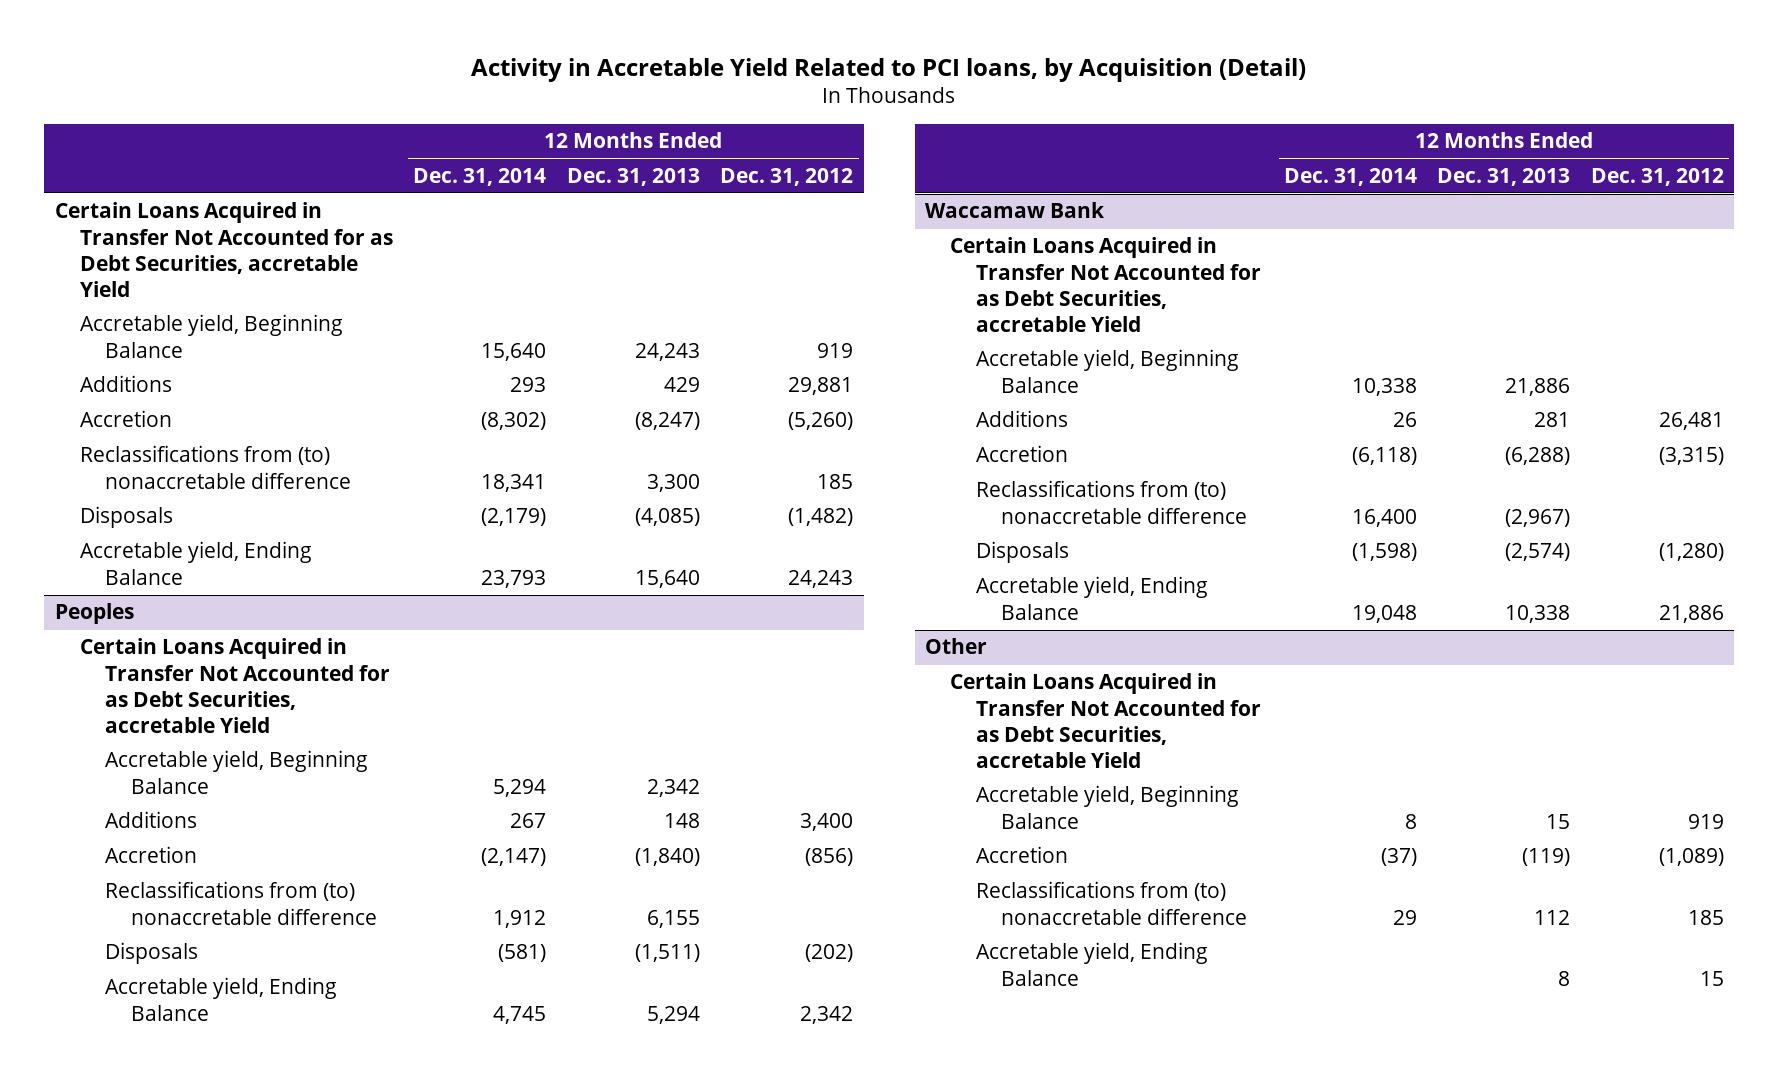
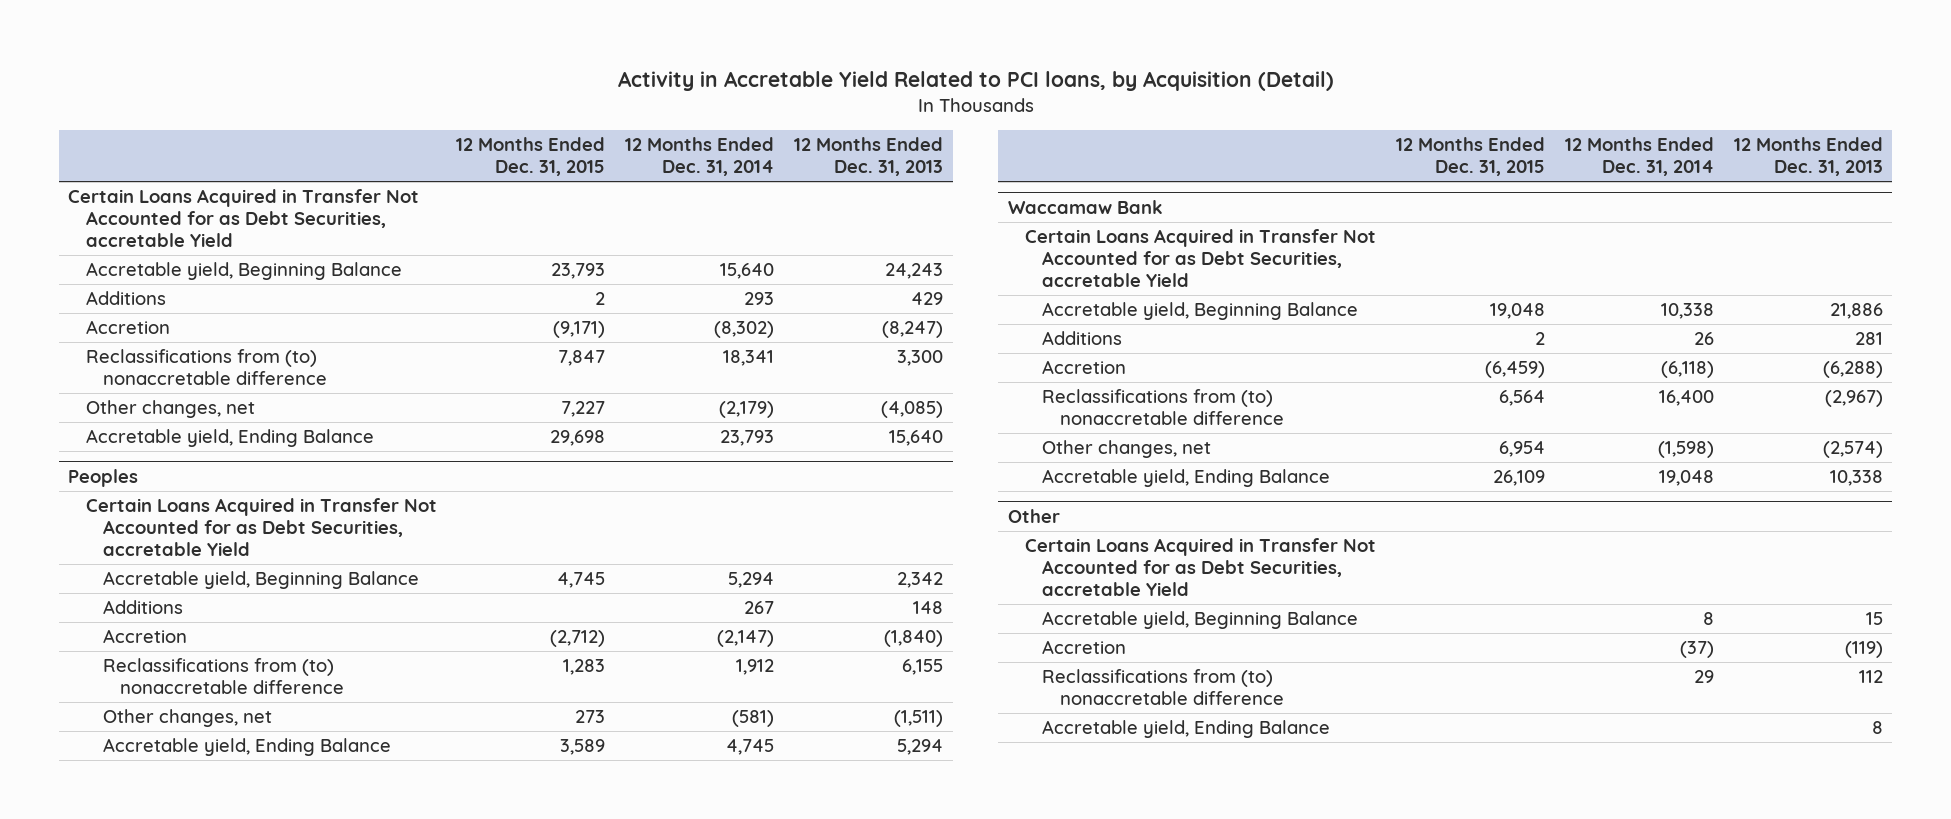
- | 12 Months Ended Dec. 31, 2014 | 12 Months Ended Dec. 31, 2013 | 12 Months Ended Dec. 31, 2012
+ | 12 Months Ended Dec. 31, 2015 | 12 Months Ended Dec. 31, 2014 | 12 Months Ended Dec. 31, 2013
- Disposals | (2,179) | (4,085) | (1,482)
+ Other changes, net | 7,227 | (2,179) | (4,085)
@ Peoples
- Disposals | (581) | (1,511) | (202)
+ Other changes, net | 273 | (581) | (1,511)
@ Waccamaw Bank
- Disposals | (1,598) | (2,574) | (1,280)
+ Other changes, net | 6,954 | (1,598) | (2,574)

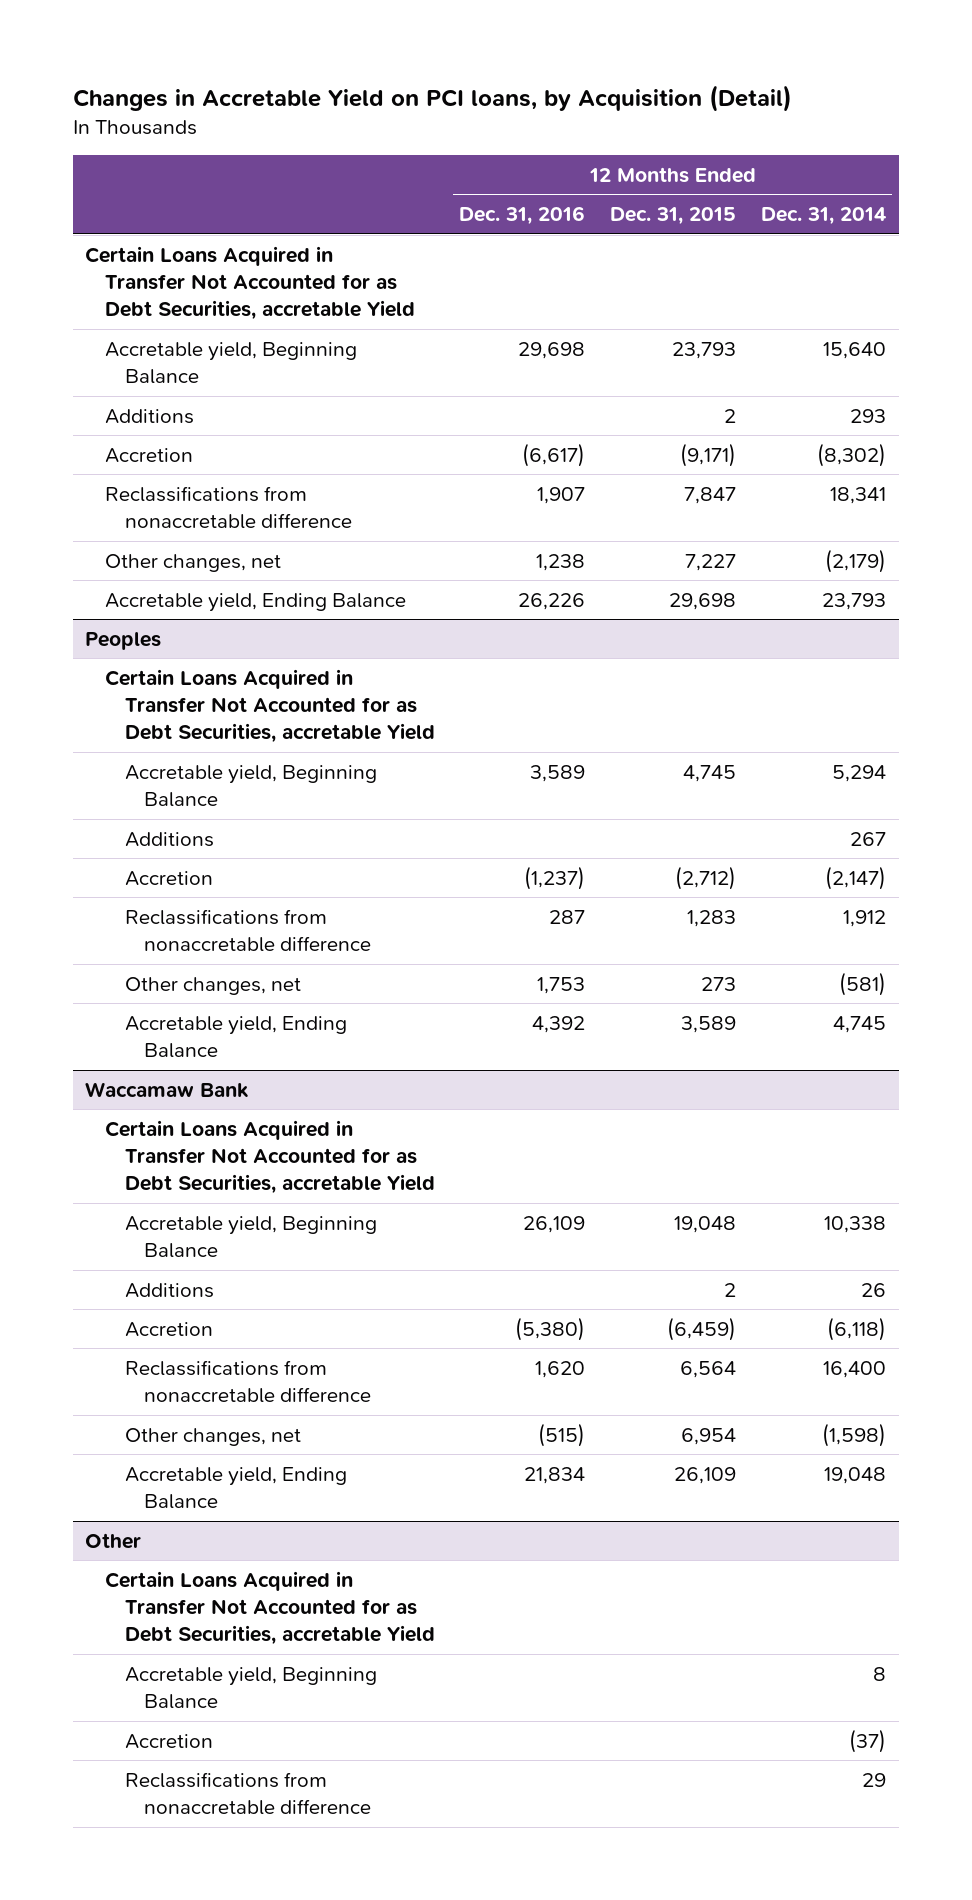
- Activity in Accretable Yield Related to PCI loans, by Acquisition (Detail)
+ Changes in Accretable Yield on PCI loans, by Acquisition (Detail)
- | 12 Months Ended Dec. 31, 2015 | 12 Months Ended Dec. 31, 2014 | 12 Months Ended Dec. 31, 2013
+ | 12 Months Ended Dec. 31, 2016 | 12 Months Ended Dec. 31, 2015 | 12 Months Ended Dec. 31, 2014
- Reclassifications from (to) nonaccretable difference | 7,847 | 18,341 | 3,300
+ Reclassifications from nonaccretable difference | 1,907 | 7,847 | 18,341
@ Peoples
- Reclassifications from (to) nonaccretable difference | 1,283 | 1,912 | 6,155
+ Reclassifications from nonaccretable difference | 287 | 1,283 | 1,912
@ Waccamaw Bank
- Reclassifications from (to) nonaccretable difference | 6,564 | 16,400 | (2,967)
+ Reclassifications from nonaccretable difference | 1,620 | 6,564 | 16,400
@ Other
- Reclassifications from (to) nonaccretable difference | | 29 | 112
- Accretable yield, Ending Balance | | | 8
+ Reclassifications from nonaccretable difference | | | 29

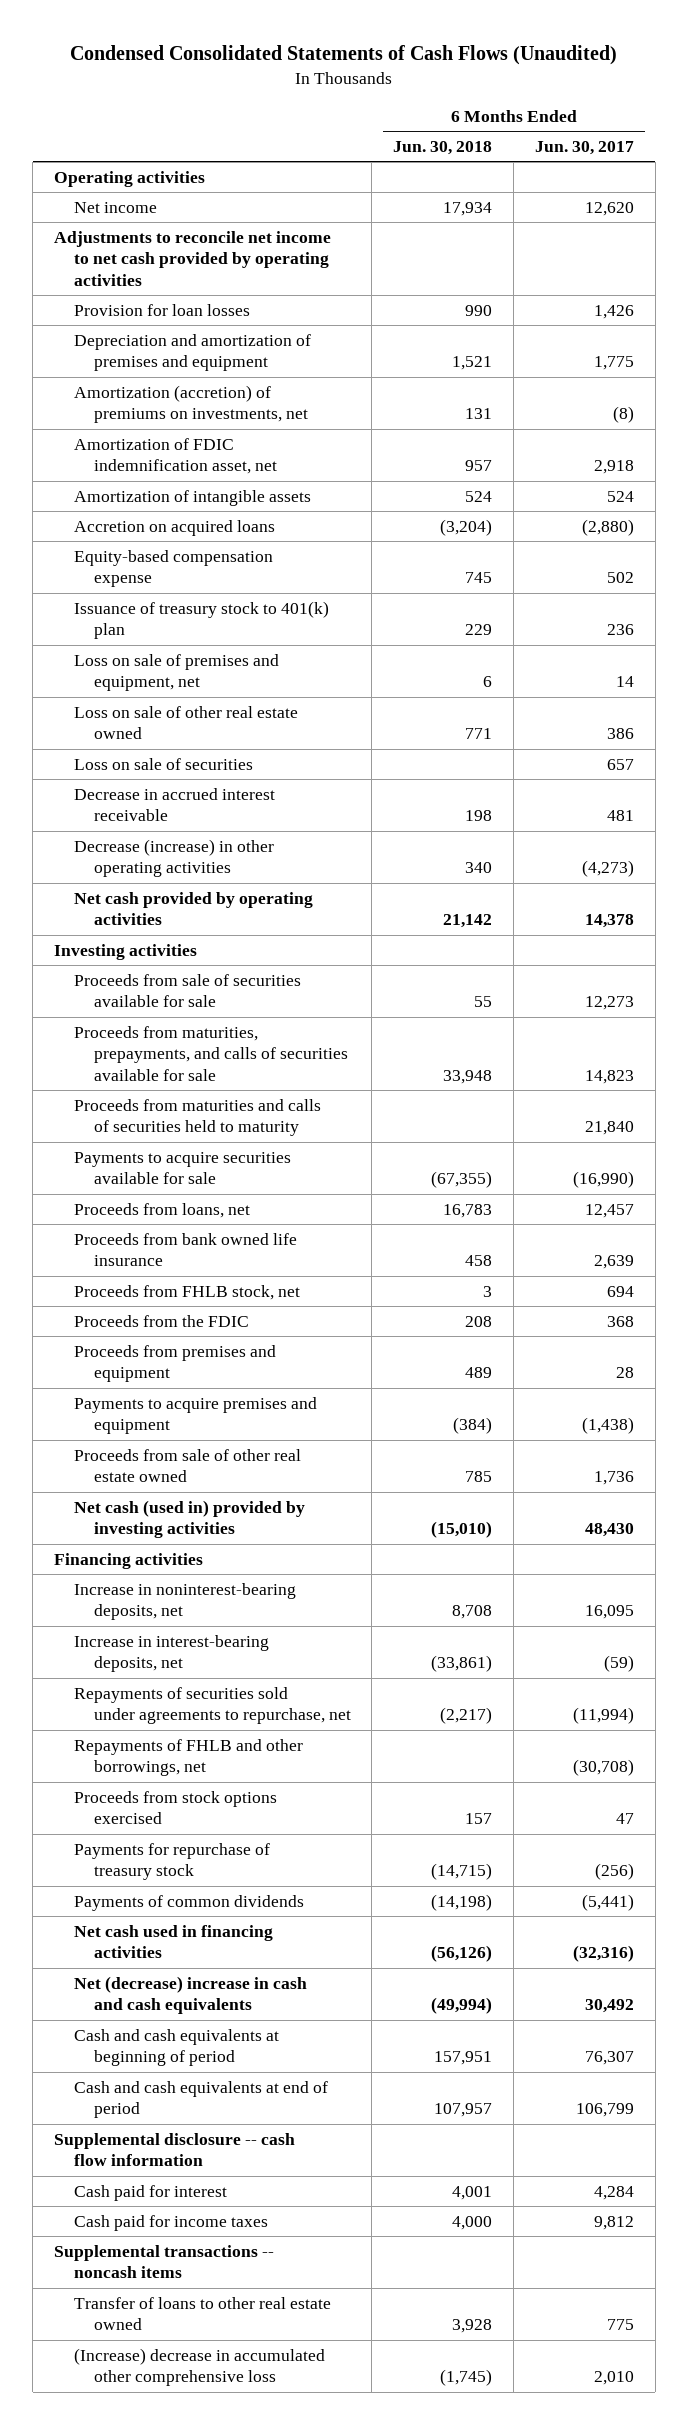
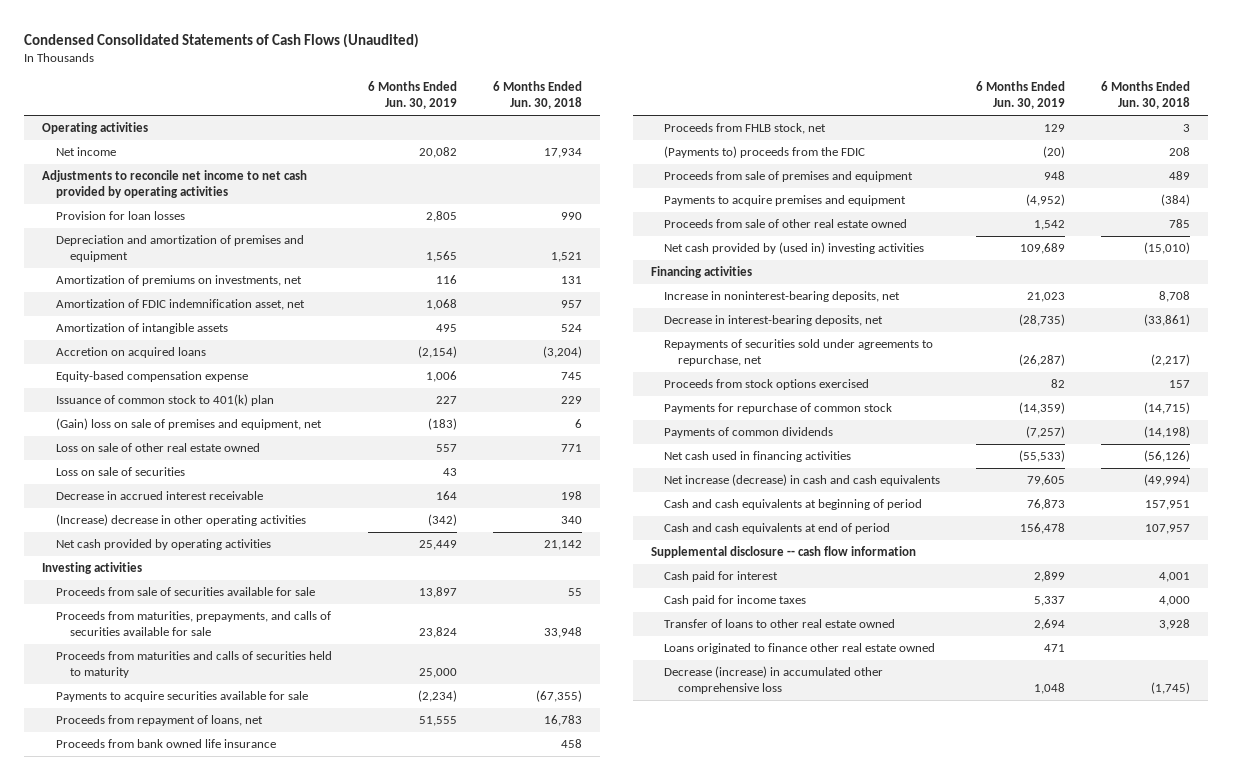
- | 6 Months Ended Jun. 30, 2018 | 6 Months Ended Jun. 30, 2017
+ | 6 Months Ended Jun. 30, 2019 | 6 Months Ended Jun. 30, 2018
- Amortization (accretion) of premiums on investments, net | 131 | (8)
+ Amortization of premiums on investments, net | 116 | 131
- Issuance of treasury stock to 401(k) plan | 229 | 236
- Loss on sale of premises and equipment, net | 6 | 14
+ Issuance of common stock to 401(k) plan | 227 | 229
+ (Gain) loss on sale of premises and equipment, net | (183) | 6
- Decrease (increase) in other operating activities | 340 | (4,273)
+ (Increase) decrease in other operating activities | (342) | 340
- Proceeds from loans, net | 16,783 | 12,457
+ Proceeds from repayment of loans, net | 51,555 | 16,783
- Proceeds from the FDIC | 208 | 368
- Proceeds from premises and equipment | 489 | 28
+ (Payments to) proceeds from the FDIC | (20) | 208
+ Proceeds from sale of premises and equipment | 948 | 489
- Net cash (used in) provided by investing activities | (15,010) | 48,430
+ Net cash provided by (used in) investing activities | 109,689 | (15,010)
- Increase in interest-bearing deposits, net | (33,861) | (59)
+ Decrease in interest-bearing deposits, net | (28,735) | (33,861)
- Repayments of FHLB and other borrowings, net | | (30,708)
- Payments for repurchase of treasury stock | (14,715) | (256)
+ Payments for repurchase of common stock | (14,359) | (14,715)
- Net (decrease) increase in cash and cash equivalents | (49,994) | 30,492
+ Net increase (decrease) in cash and cash equivalents | 79,605 | (49,994)
- Supplemental transactions -- noncash items
- (Increase) decrease in accumulated other comprehensive loss | (1,745) | 2,010
+ Loans originated to finance other real estate owned | 471 |
+ Decrease (increase) in accumulated other comprehensive loss | 1,048 | (1,745)

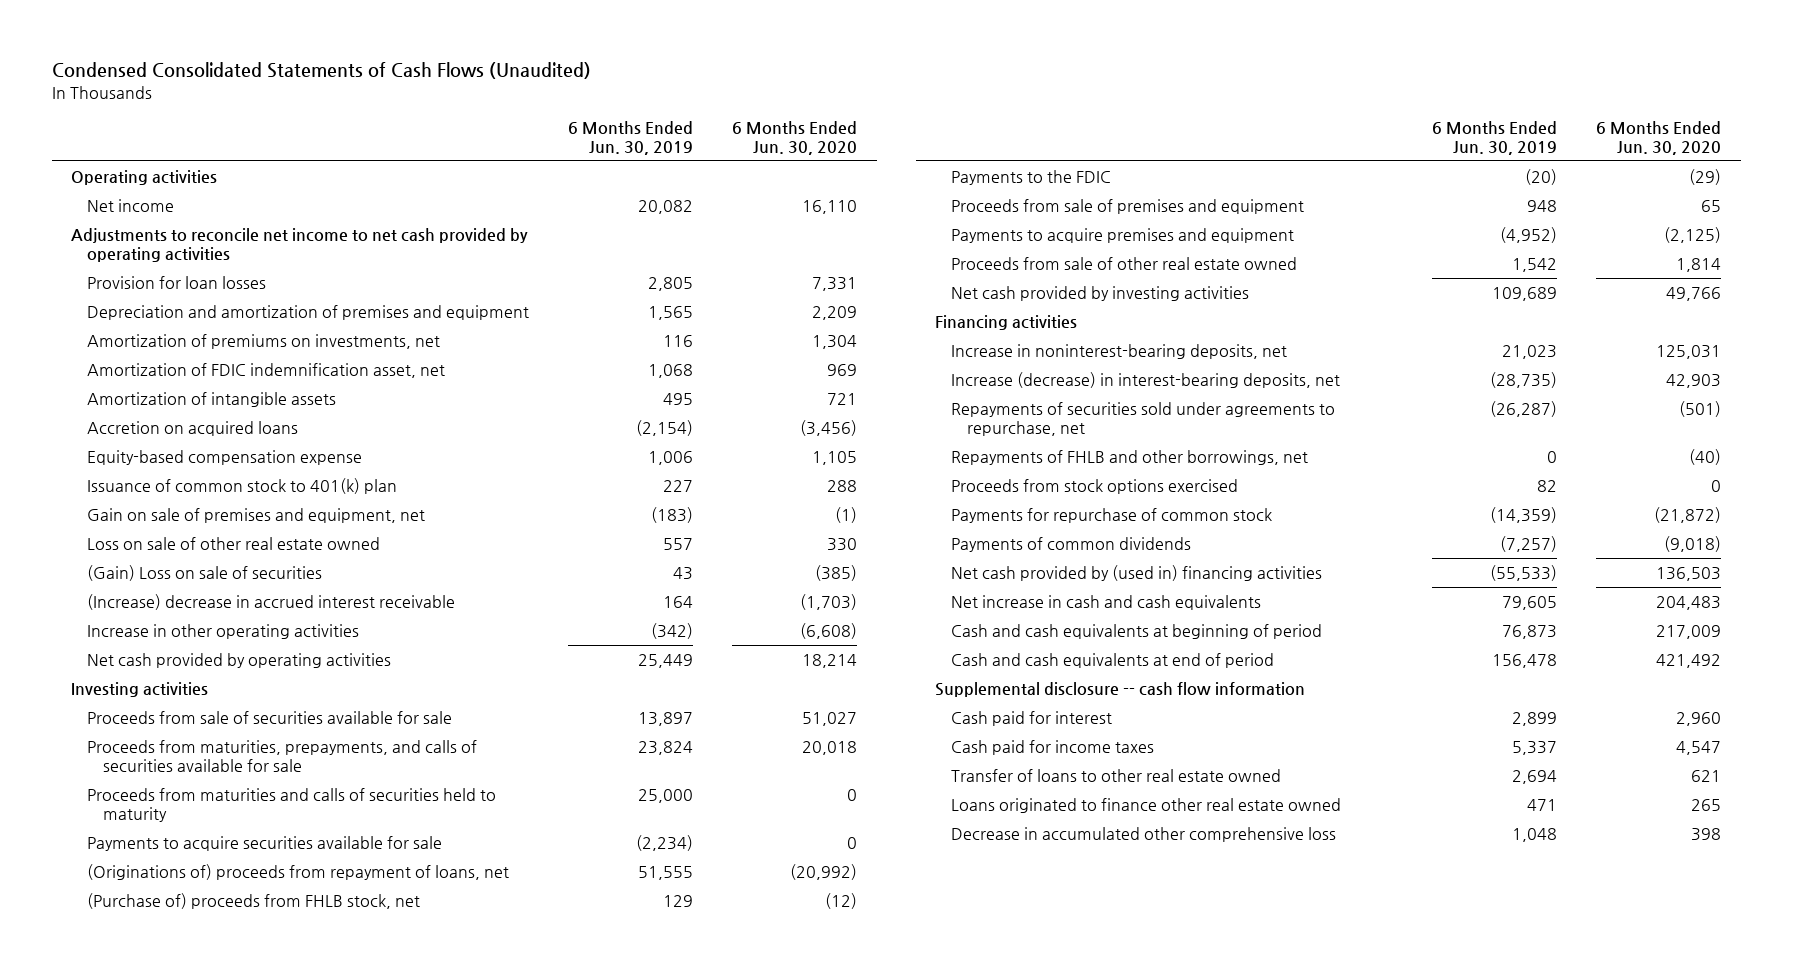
- | 6 Months Ended Jun. 30, 2019 | 6 Months Ended Jun. 30, 2018
+ | 6 Months Ended Jun. 30, 2019 | 6 Months Ended Jun. 30, 2020
- (Gain) loss on sale of premises and equipment, net | (183) | 6
+ Gain on sale of premises and equipment, net | (183) | (1)
- Loss on sale of securities | 43 |
- Decrease in accrued interest receivable | 164 | 198
- (Increase) decrease in other operating activities | (342) | 340
+ (Gain) Loss on sale of securities | 43 | (385)
+ (Increase) decrease in accrued interest receivable | 164 | (1,703)
+ Increase in other operating activities | (342) | (6,608)
- Proceeds from repayment of loans, net | 51,555 | 16,783
- Proceeds from bank owned life insurance | | 458
- Proceeds from FHLB stock, net | 129 | 3
- (Payments to) proceeds from the FDIC | (20) | 208
+ (Originations of) proceeds from repayment of loans, net | 51,555 | (20,992)
+ (Purchase of) proceeds from FHLB stock, net | 129 | (12)
+ Payments to the FDIC | (20) | (29)
- Net cash provided by (used in) investing activities | 109,689 | (15,010)
+ Net cash provided by investing activities | 109,689 | 49,766
- Decrease in interest-bearing deposits, net | (28,735) | (33,861)
+ Increase (decrease) in interest-bearing deposits, net | (28,735) | 42,903
+ Repayments of FHLB and other borrowings, net | 0 | (40)
- Net cash used in financing activities | (55,533) | (56,126)
- Net increase (decrease) in cash and cash equivalents | 79,605 | (49,994)
+ Net cash provided by (used in) financing activities | (55,533) | 136,503
+ Net increase in cash and cash equivalents | 79,605 | 204,483
- Decrease (increase) in accumulated other comprehensive loss | 1,048 | (1,745)
+ Decrease in accumulated other comprehensive loss | 1,048 | 398

